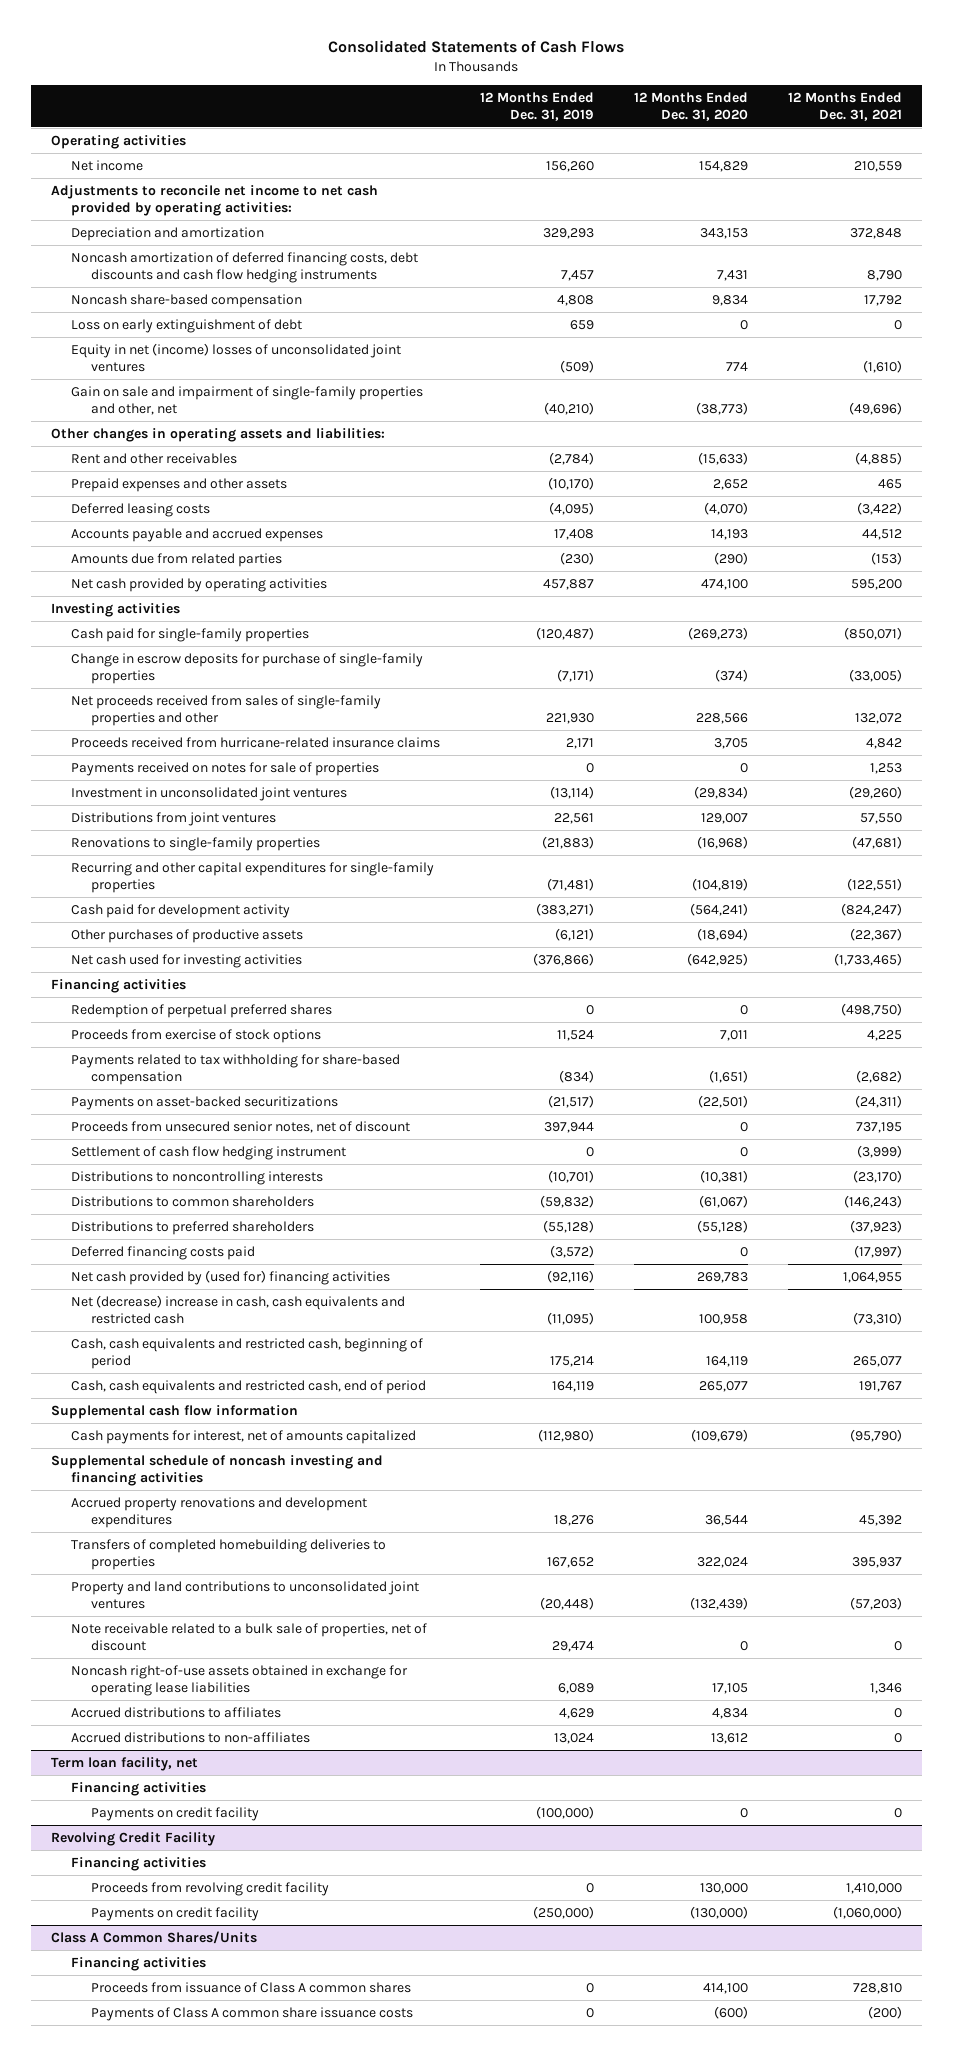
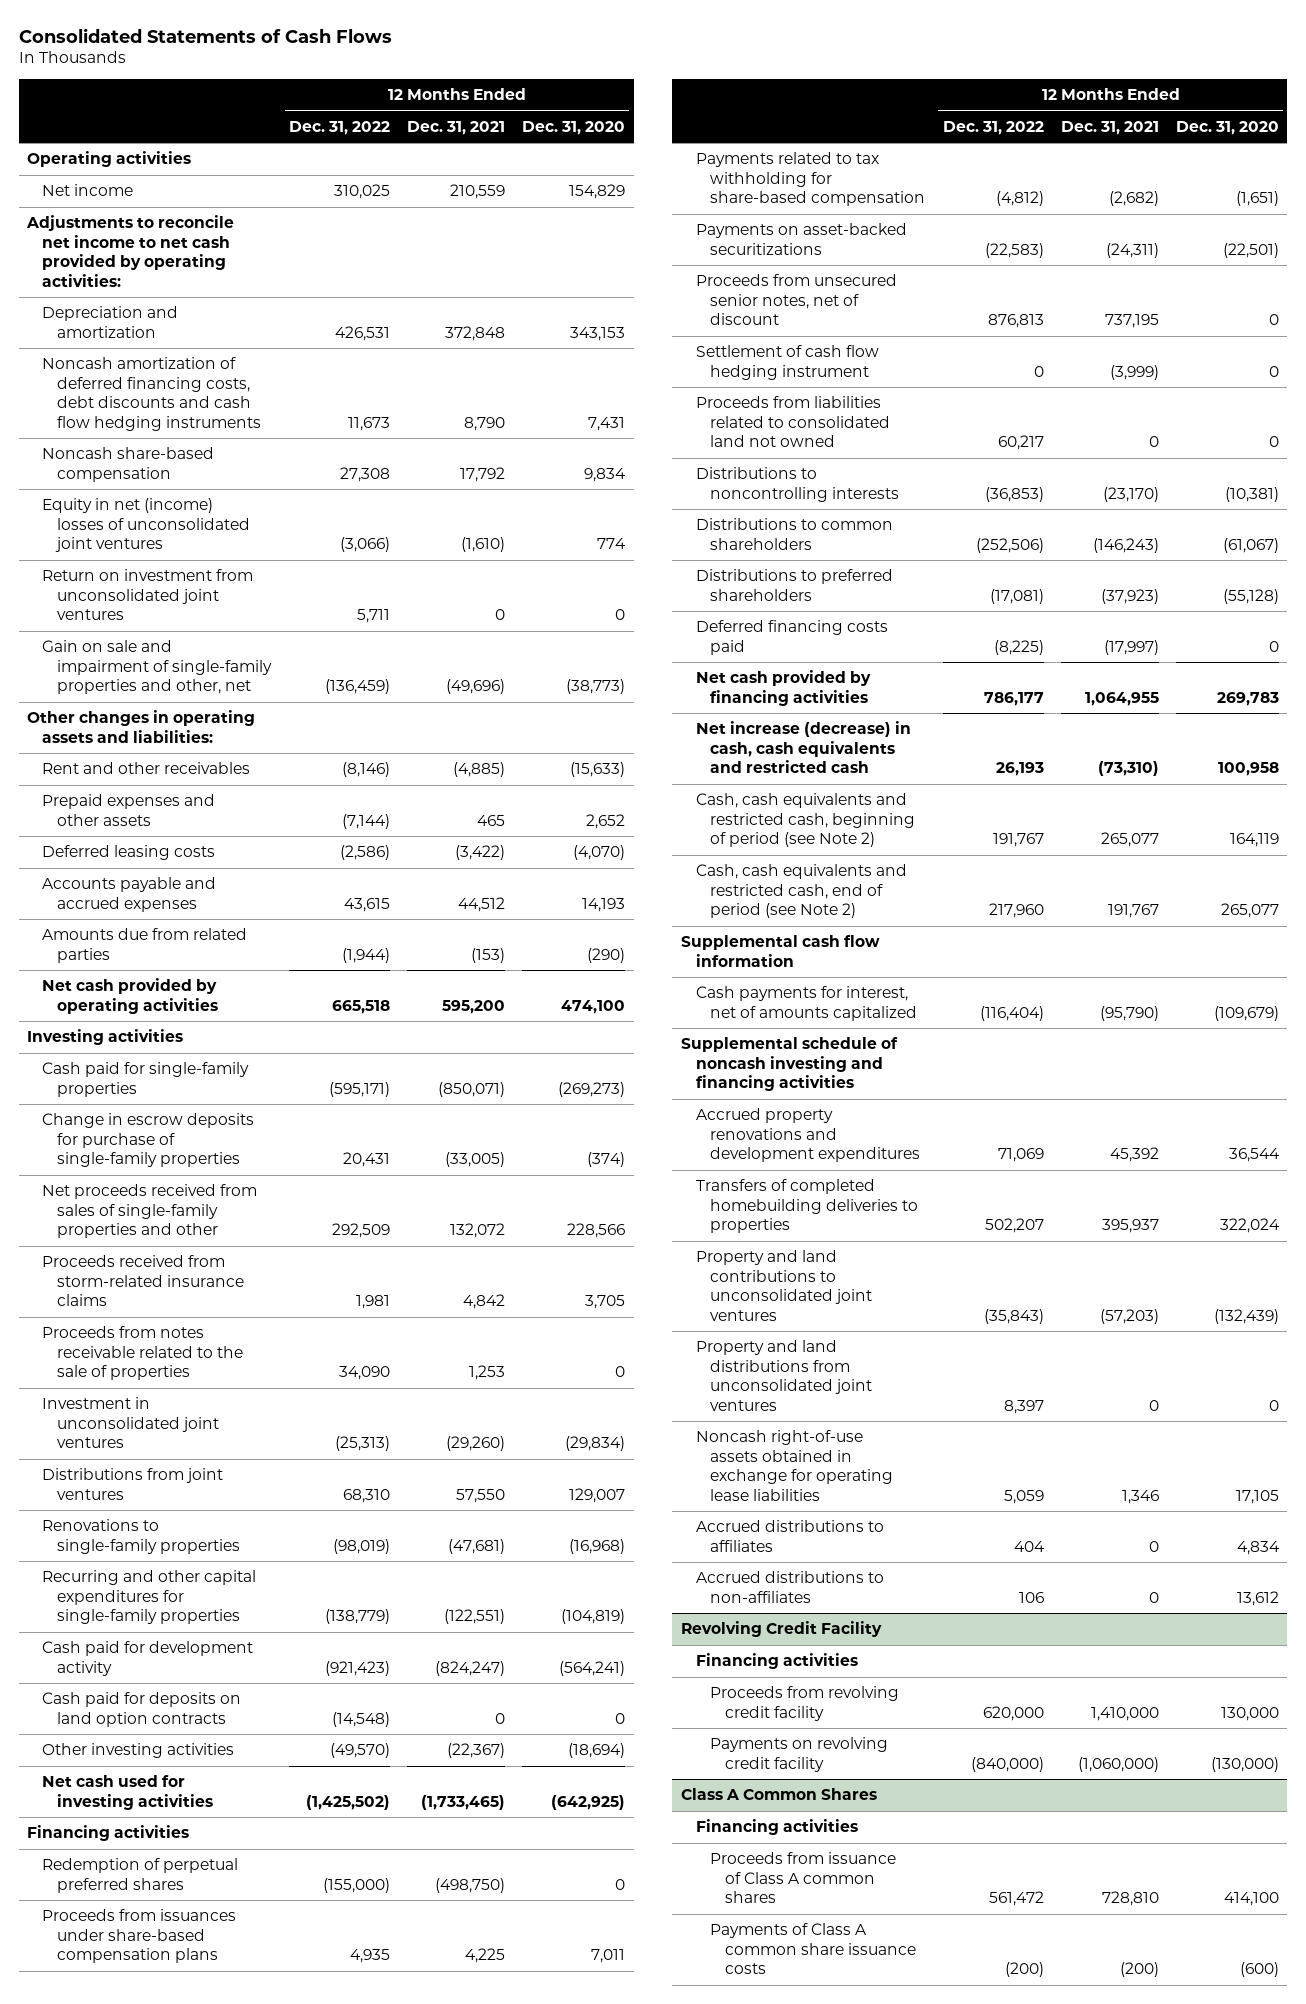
- | 12 Months Ended Dec. 31, 2019 | 12 Months Ended Dec. 31, 2020 | 12 Months Ended Dec. 31, 2021
+ | 12 Months Ended Dec. 31, 2022 | 12 Months Ended Dec. 31, 2021 | 12 Months Ended Dec. 31, 2020
- Loss on early extinguishment of debt | 659 | 0 | 0
+ Return on investment from unconsolidated joint ventures | 5,711 | 0 | 0
- Proceeds received from hurricane-related insurance claims | 2,171 | 3,705 | 4,842
- Payments received on notes for sale of properties | 0 | 0 | 1,253
+ Proceeds received from storm-related insurance claims | 1,981 | 4,842 | 3,705
+ Proceeds from notes receivable related to the sale of properties | 34,090 | 1,253 | 0
- Other purchases of productive assets | (6,121) | (18,694) | (22,367)
+ Cash paid for deposits on land option contracts | (14,548) | 0 | 0
+ Other investing activities | (49,570) | (22,367) | (18,694)
- Proceeds from exercise of stock options | 11,524 | 7,011 | 4,225
+ Proceeds from issuances under share-based compensation plans | 4,935 | 4,225 | 7,011
+ Proceeds from liabilities related to consolidated land not owned | 60,217 | 0 | 0
- Net cash provided by (used for) financing activities | (92,116) | 269,783 | 1,064,955
- Net (decrease) increase in cash, cash equivalents and restricted cash | (11,095) | 100,958 | (73,310)
- Cash, cash equivalents and restricted cash, beginning of period | 175,214 | 164,119 | 265,077
- Cash, cash equivalents and restricted cash, end of period | 164,119 | 265,077 | 191,767
+ Net cash provided by financing activities | 786,177 | 1,064,955 | 269,783
+ Net increase (decrease) in cash, cash equivalents and restricted cash | 26,193 | (73,310) | 100,958
+ Cash, cash equivalents and restricted cash, beginning of period (see Note 2) | 191,767 | 265,077 | 164,119
+ Cash, cash equivalents and restricted cash, end of period (see Note 2) | 217,960 | 191,767 | 265,077
- Note receivable related to a bulk sale of properties, net of discount | 29,474 | 0 | 0
+ Property and land distributions from unconsolidated joint ventures | 8,397 | 0 | 0
- Term loan facility, net
- Financing activities
- Payments on credit facility | (100,000) | 0 | 0
@ Revolving Credit Facility
- Payments on credit facility | (250,000) | (130,000) | (1,060,000)
- Class A Common Shares/Units
@ Revolving Credit Facility
+ Payments on revolving credit facility | (840,000) | (1,060,000) | (130,000)
+ Class A Common Shares

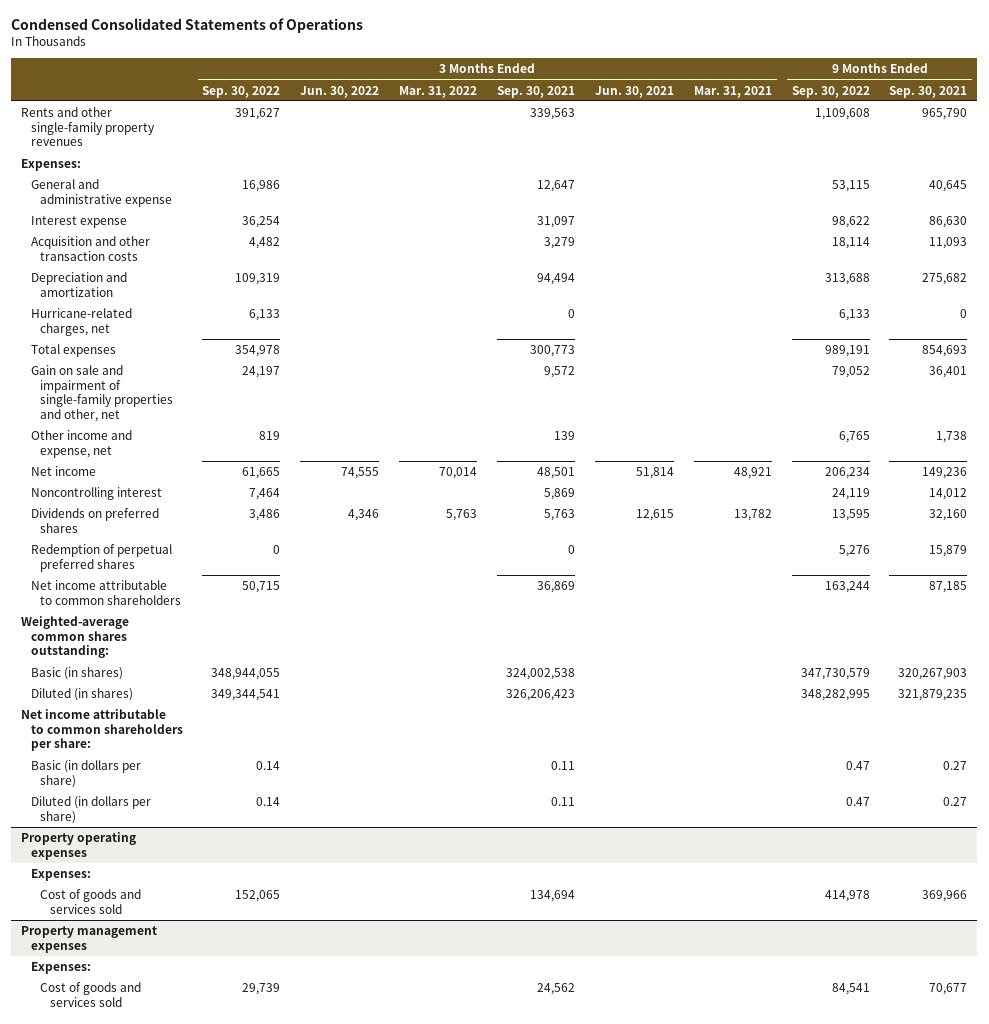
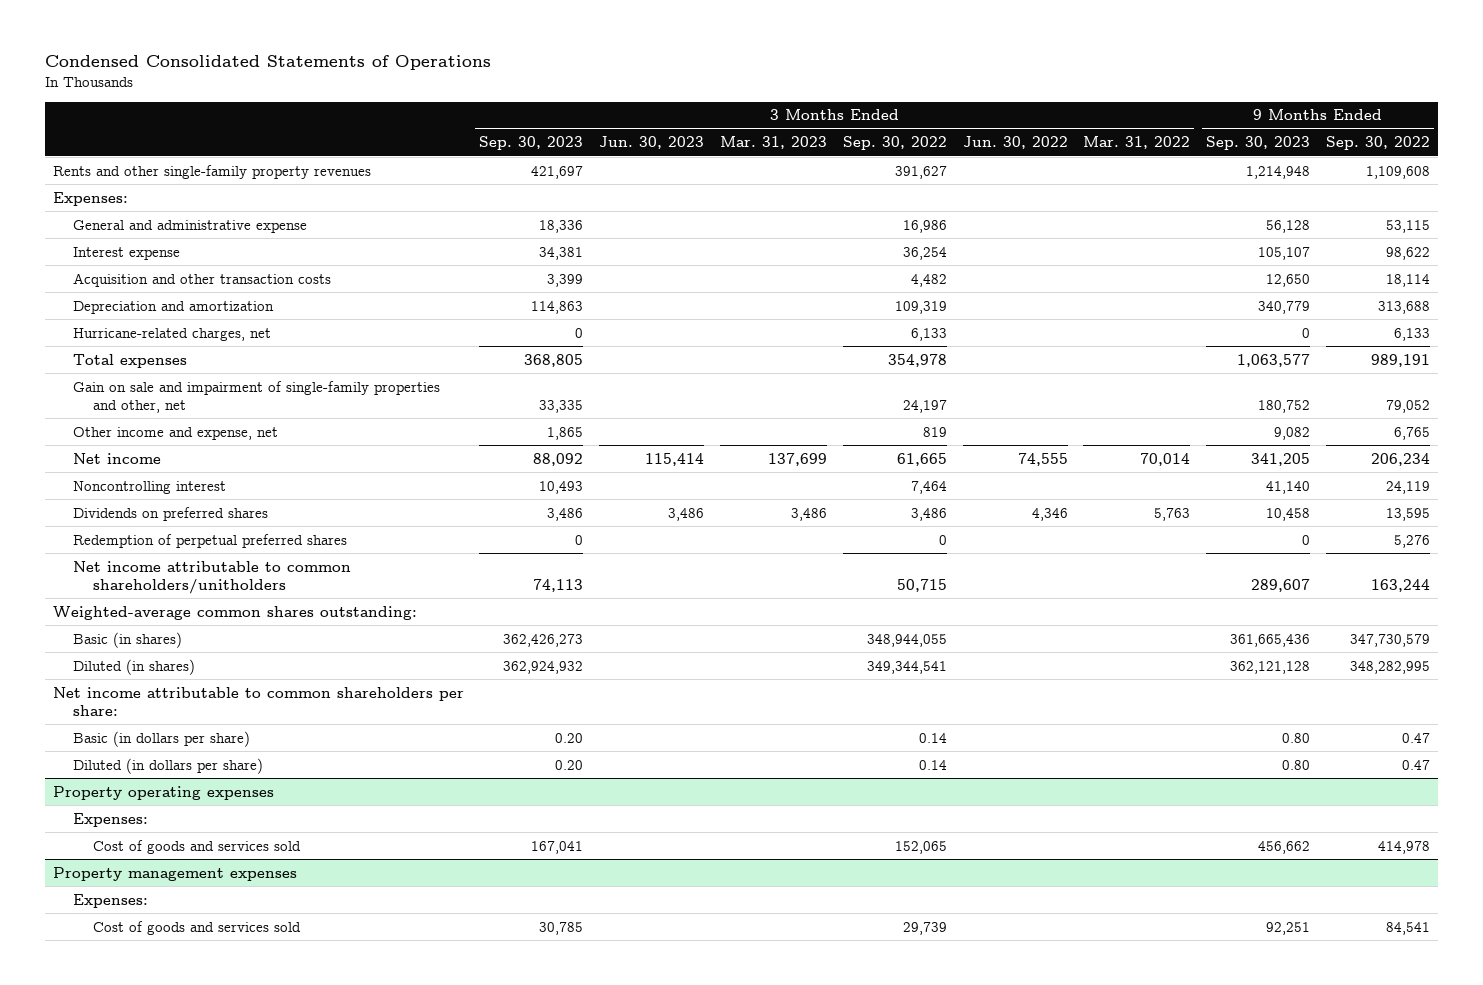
- | 3 Months Ended Sep. 30, 2022 | 3 Months Ended Jun. 30, 2022 | 3 Months Ended Mar. 31, 2022 | 3 Months Ended Sep. 30, 2021 | 3 Months Ended Jun. 30, 2021 | 3 Months Ended Mar. 31, 2021 | 9 Months Ended Sep. 30, 2022 | 9 Months Ended Sep. 30, 2021
+ | 3 Months Ended Sep. 30, 2023 | 3 Months Ended Jun. 30, 2023 | 3 Months Ended Mar. 31, 2023 | 3 Months Ended Sep. 30, 2022 | 3 Months Ended Jun. 30, 2022 | 3 Months Ended Mar. 31, 2022 | 9 Months Ended Sep. 30, 2023 | 9 Months Ended Sep. 30, 2022
- Net income attributable to common shareholders | 50,715 | | | 36,869 | | | 163,244 | 87,185
+ Net income attributable to common shareholders/unitholders | 74,113 | | | 50,715 | | | 289,607 | 163,244

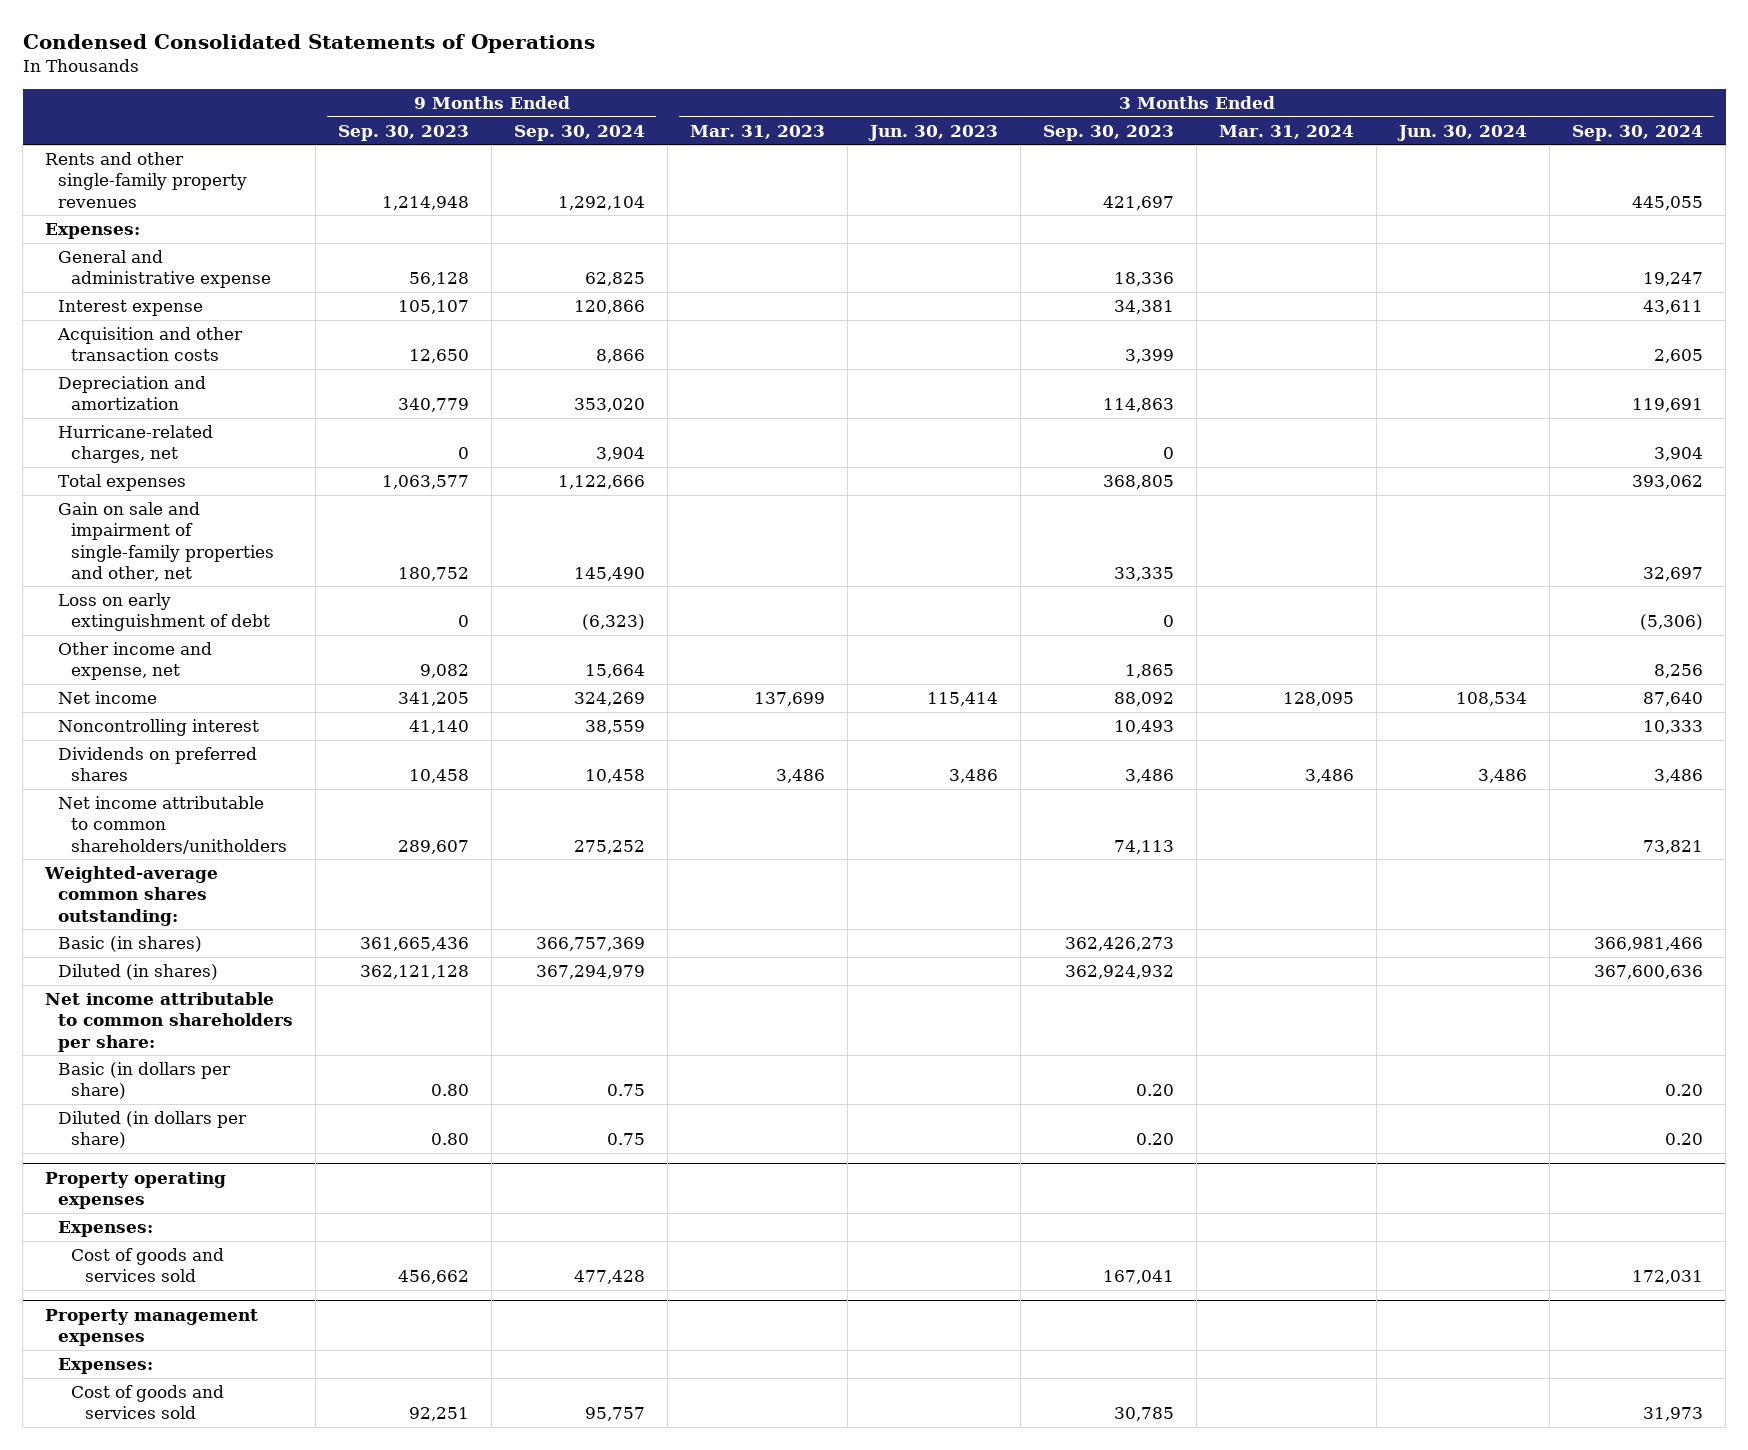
- | 3 Months Ended Sep. 30, 2023 | 3 Months Ended Jun. 30, 2023 | 3 Months Ended Mar. 31, 2023 | 3 Months Ended Sep. 30, 2022 | 3 Months Ended Jun. 30, 2022 | 3 Months Ended Mar. 31, 2022 | 9 Months Ended Sep. 30, 2023 | 9 Months Ended Sep. 30, 2022
+ | 9 Months Ended Sep. 30, 2023 | 9 Months Ended Sep. 30, 2024 | 3 Months Ended Mar. 31, 2023 | 3 Months Ended Jun. 30, 2023 | 3 Months Ended Sep. 30, 2023 | 3 Months Ended Mar. 31, 2024 | 3 Months Ended Jun. 30, 2024 | 3 Months Ended Sep. 30, 2024
+ Loss on early extinguishment of debt | 0 | (6,323) | | | 0 | | | (5,306)
- Redemption of perpetual preferred shares | 0 | | | 0 | | | 0 | 5,276

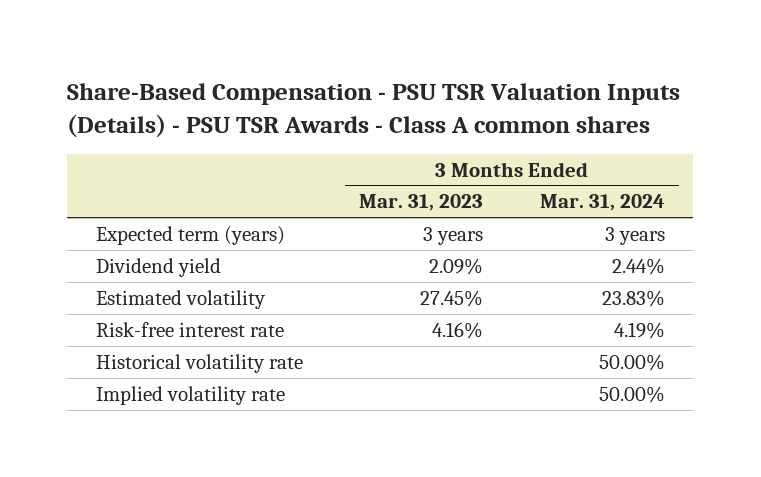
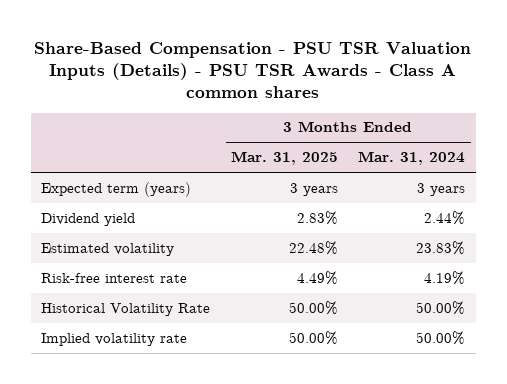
- | 3 Months Ended Mar. 31, 2023 | 3 Months Ended Mar. 31, 2024
+ | 3 Months Ended Mar. 31, 2025 | 3 Months Ended Mar. 31, 2024
- Historical volatility rate | | 50.00%
+ Historical Volatility Rate | 50.00% | 50.00%

